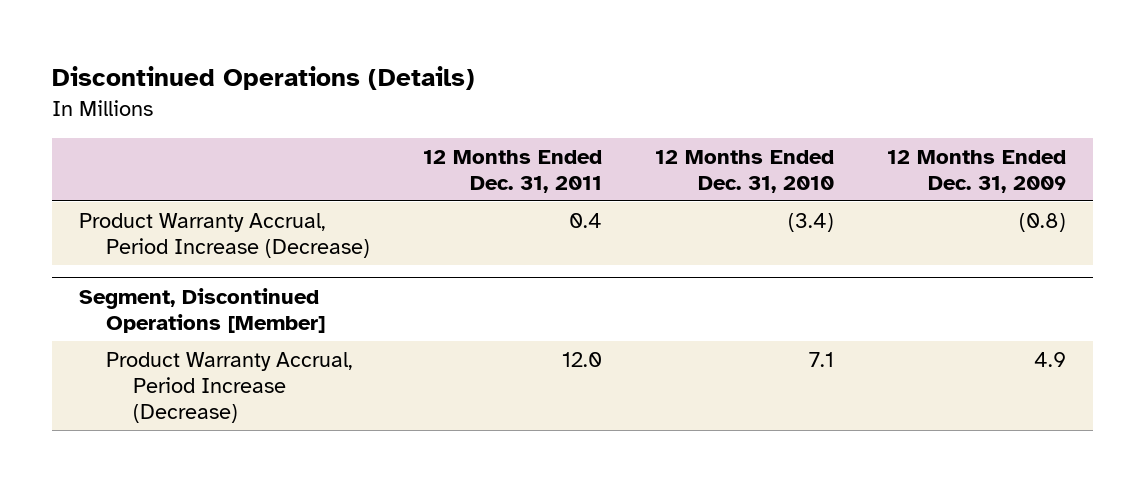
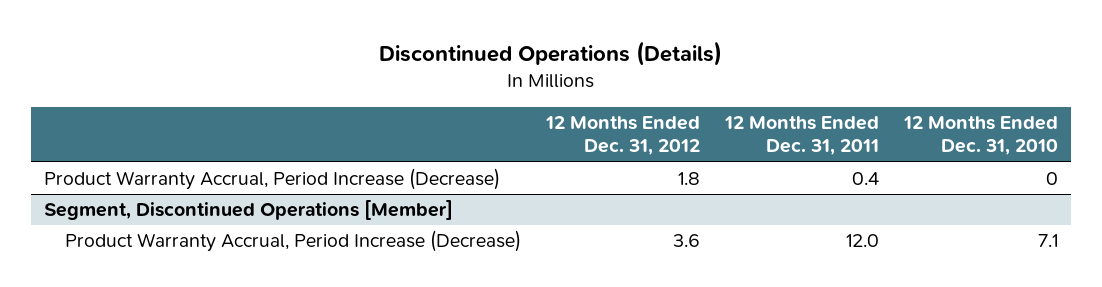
- | 12 Months Ended Dec. 31, 2011 | 12 Months Ended Dec. 31, 2010 | 12 Months Ended Dec. 31, 2009
+ | 12 Months Ended Dec. 31, 2012 | 12 Months Ended Dec. 31, 2011 | 12 Months Ended Dec. 31, 2010
- Product Warranty Accrual, Period Increase (Decrease) | 0.4 | (3.4) | (0.8)
+ Product Warranty Accrual, Period Increase (Decrease) | 1.8 | 0.4 | 0

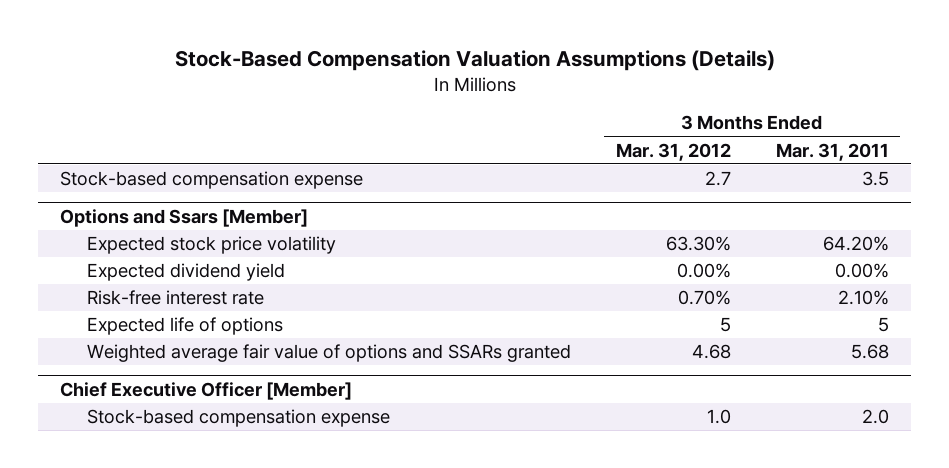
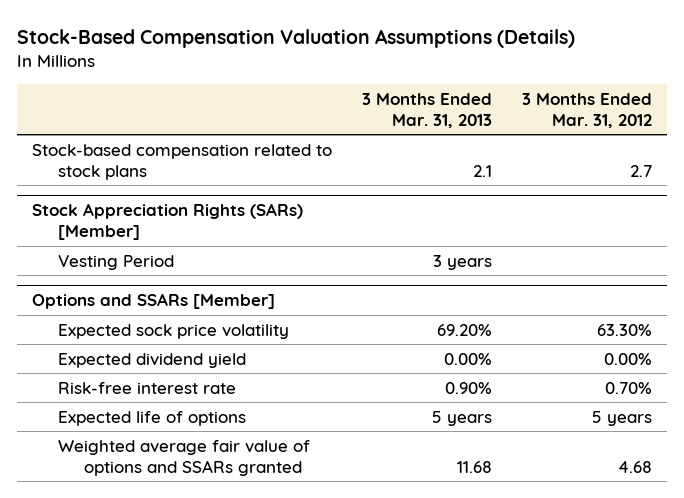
- | 3 Months Ended Mar. 31, 2012 | 3 Months Ended Mar. 31, 2011
+ | 3 Months Ended Mar. 31, 2013 | 3 Months Ended Mar. 31, 2012
- Stock-based compensation expense | 2.7 | 3.5
- Options and Ssars [Member]
- Expected stock price volatility | 63.30% | 64.20%
+ Stock-based compensation related to stock plans | 2.1 | 2.7
+ Stock Appreciation Rights (SARs) [Member]
+ Vesting Period | 3 years |
+ Options and SSARs [Member]
+ Expected sock price volatility | 69.20% | 63.30%
- Expected life of options | 5 | 5
+ Expected life of options | 5 years | 5 years
- Chief Executive Officer [Member]
- Stock-based compensation expense | 1.0 | 2.0

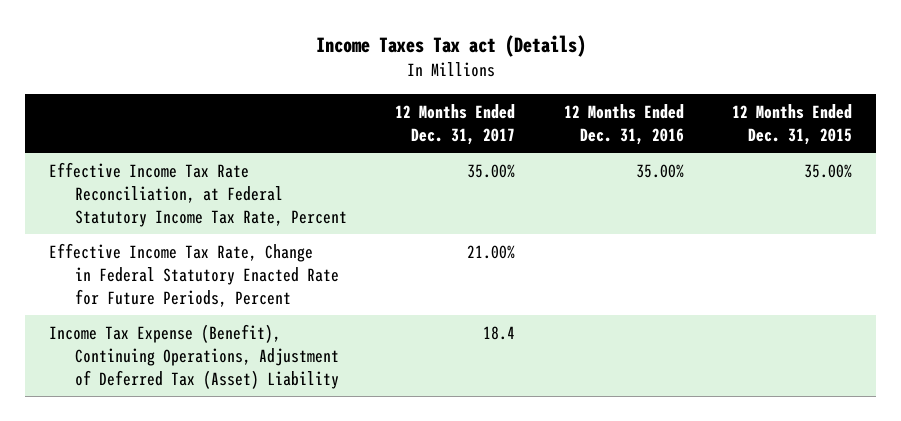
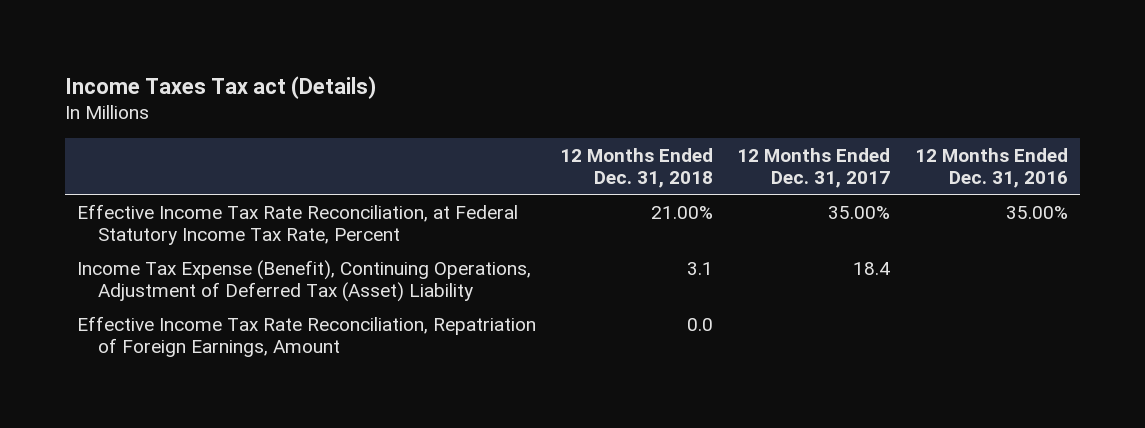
- | 12 Months Ended Dec. 31, 2017 | 12 Months Ended Dec. 31, 2016 | 12 Months Ended Dec. 31, 2015
+ | 12 Months Ended Dec. 31, 2018 | 12 Months Ended Dec. 31, 2017 | 12 Months Ended Dec. 31, 2016
- Effective Income Tax Rate, Change in Federal Statutory Enacted Rate for Future Periods, Percent | 21.00% | |
+ Effective Income Tax Rate Reconciliation, Repatriation of Foreign Earnings, Amount | 0.0 | |

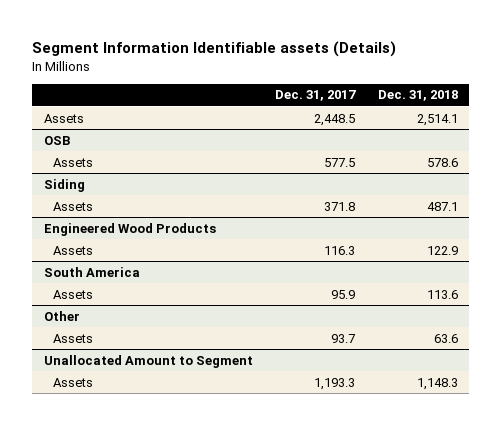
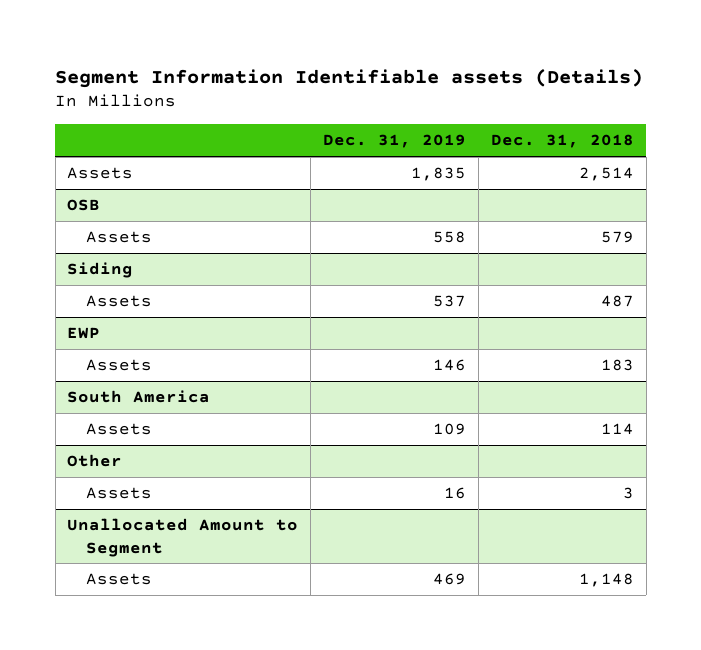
- | Dec. 31, 2017 | Dec. 31, 2018
+ | Dec. 31, 2019 | Dec. 31, 2018
- Assets | 2,448.5 | 2,514.1
+ Assets | 1,835 | 2,514
@ OSB
- Assets | 577.5 | 578.6
+ Assets | 558 | 579
@ Siding
- Assets | 371.8 | 487.1
- Engineered Wood Products
- Assets | 116.3 | 122.9
@ Siding
+ Assets | 537 | 487
+ EWP
+ Assets | 146 | 183
@ South America
- Assets | 95.9 | 113.6
+ Assets | 109 | 114
@ Other
- Assets | 93.7 | 63.6
+ Assets | 16 | 3
@ Unallocated Amount to Segment
- Assets | 1,193.3 | 1,148.3
+ Assets | 469 | 1,148

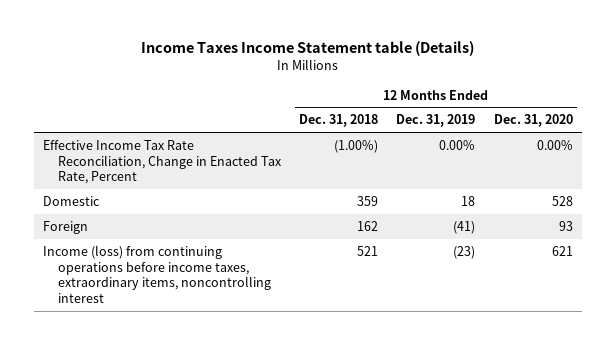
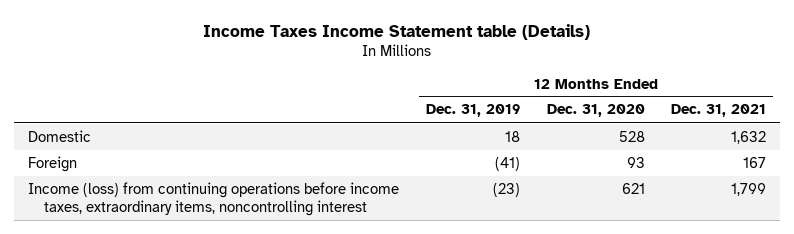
- | 12 Months Ended Dec. 31, 2018 | 12 Months Ended Dec. 31, 2019 | 12 Months Ended Dec. 31, 2020
+ | 12 Months Ended Dec. 31, 2019 | 12 Months Ended Dec. 31, 2020 | 12 Months Ended Dec. 31, 2021
- Effective Income Tax Rate Reconciliation, Change in Enacted Tax Rate, Percent | (1.00%) | 0.00% | 0.00%

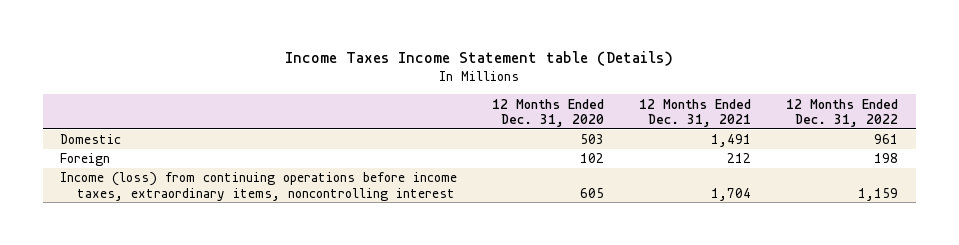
- | 12 Months Ended Dec. 31, 2019 | 12 Months Ended Dec. 31, 2020 | 12 Months Ended Dec. 31, 2021
+ | 12 Months Ended Dec. 31, 2020 | 12 Months Ended Dec. 31, 2021 | 12 Months Ended Dec. 31, 2022
- Domestic | 18 | 528 | 1,632
- Foreign | (41) | 93 | 167
- Income (loss) from continuing operations before income taxes, extraordinary items, noncontrolling interest | (23) | 621 | 1,799
+ Domestic | 503 | 1,491 | 961
+ Foreign | 102 | 212 | 198
+ Income (loss) from continuing operations before income taxes, extraordinary items, noncontrolling interest | 605 | 1,704 | 1,159

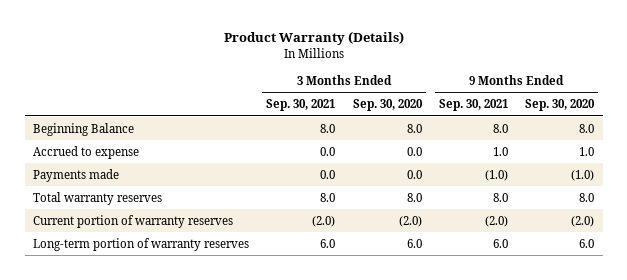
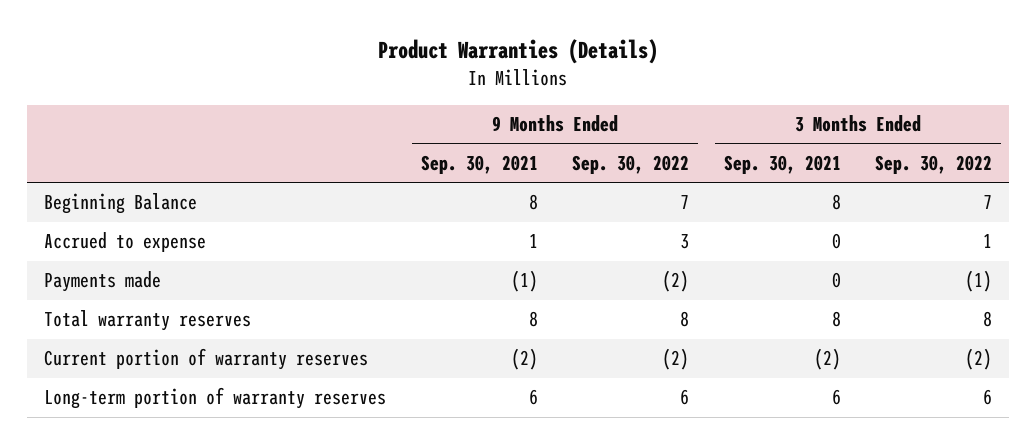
- Product Warranty (Details)
+ Product Warranties (Details)
- | 3 Months Ended Sep. 30, 2021 | 3 Months Ended Sep. 30, 2020 | 9 Months Ended Sep. 30, 2021 | 9 Months Ended Sep. 30, 2020
+ | 9 Months Ended Sep. 30, 2021 | 9 Months Ended Sep. 30, 2022 | 3 Months Ended Sep. 30, 2021 | 3 Months Ended Sep. 30, 2022
- Beginning Balance | 8.0 | 8.0 | 8.0 | 8.0
- Accrued to expense | 0.0 | 0.0 | 1.0 | 1.0
- Payments made | 0.0 | 0.0 | (1.0) | (1.0)
- Total warranty reserves | 8.0 | 8.0 | 8.0 | 8.0
- Current portion of warranty reserves | (2.0) | (2.0) | (2.0) | (2.0)
- Long-term portion of warranty reserves | 6.0 | 6.0 | 6.0 | 6.0
+ Beginning Balance | 8 | 7 | 8 | 7
+ Accrued to expense | 1 | 3 | 0 | 1
+ Payments made | (1) | (2) | 0 | (1)
+ Total warranty reserves | 8 | 8 | 8 | 8
+ Current portion of warranty reserves | (2) | (2) | (2) | (2)
+ Long-term portion of warranty reserves | 6 | 6 | 6 | 6

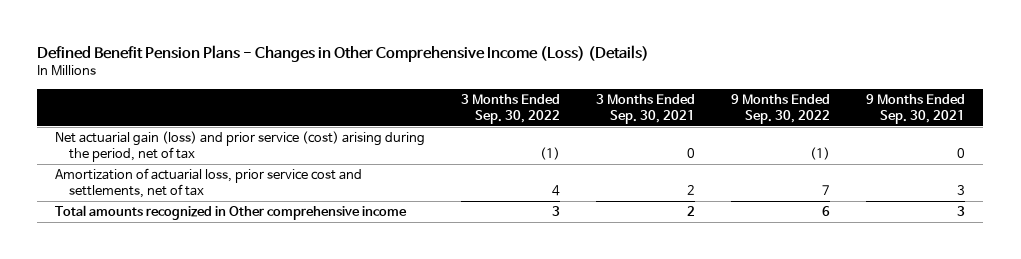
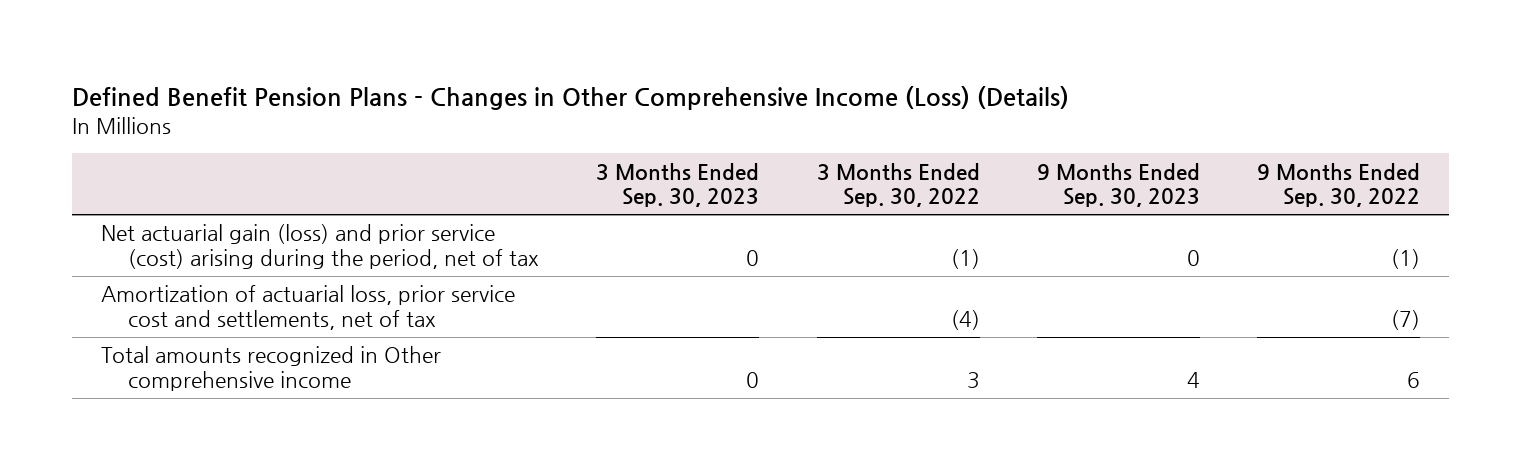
- | 3 Months Ended Sep. 30, 2022 | 3 Months Ended Sep. 30, 2021 | 9 Months Ended Sep. 30, 2022 | 9 Months Ended Sep. 30, 2021
+ | 3 Months Ended Sep. 30, 2023 | 3 Months Ended Sep. 30, 2022 | 9 Months Ended Sep. 30, 2023 | 9 Months Ended Sep. 30, 2022
- Amortization of actuarial loss, prior service cost and settlements, net of tax | 4 | 2 | 7 | 3
+ Amortization of actuarial loss, prior service cost and settlements, net of tax | | (4) | | (7)

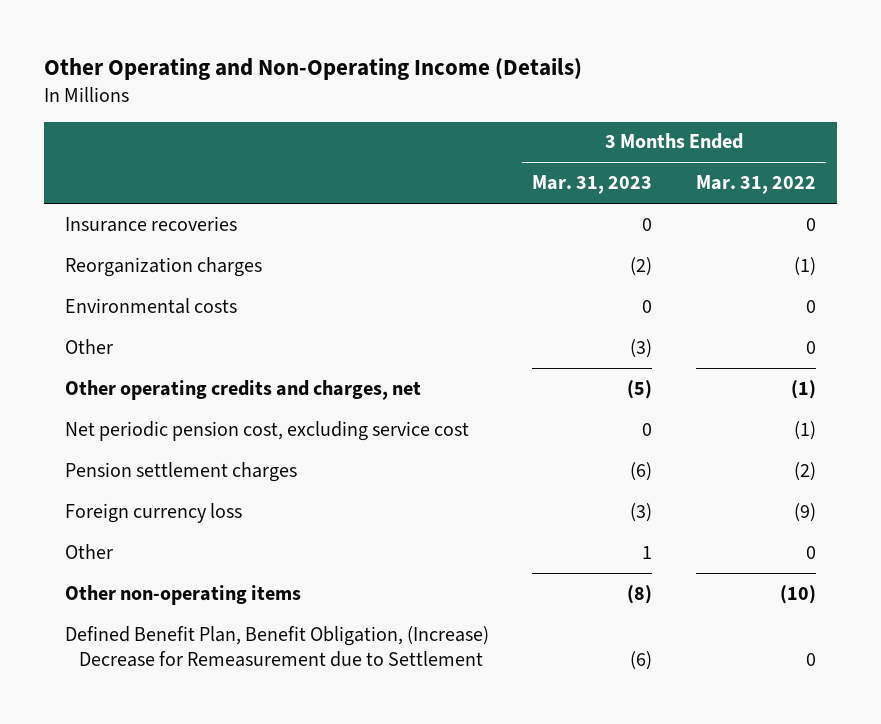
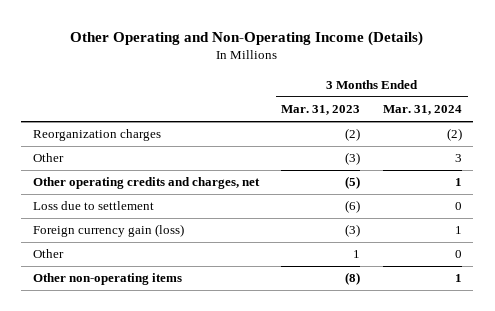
- | 3 Months Ended Mar. 31, 2023 | 3 Months Ended Mar. 31, 2022
+ | 3 Months Ended Mar. 31, 2023 | 3 Months Ended Mar. 31, 2024
- Insurance recoveries | 0 | 0
- Environmental costs | 0 | 0
- Net periodic pension cost, excluding service cost | 0 | (1)
- Pension settlement charges | (6) | (2)
- Foreign currency loss | (3) | (9)
+ Loss due to settlement | (6) | 0
+ Foreign currency gain (loss) | (3) | 1
- Defined Benefit Plan, Benefit Obligation, (Increase) Decrease for Remeasurement due to Settlement | (6) | 0

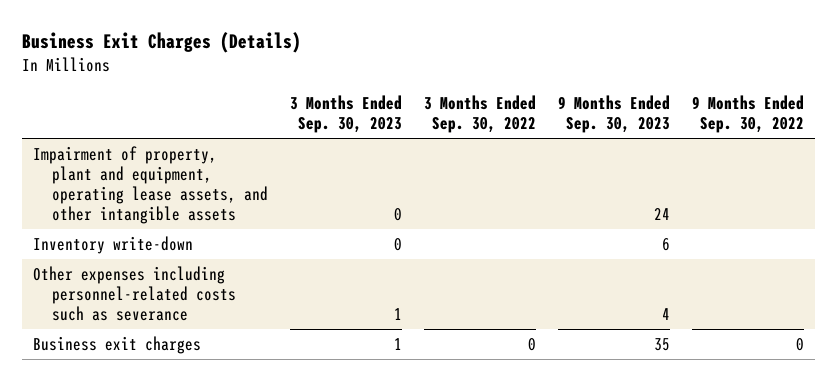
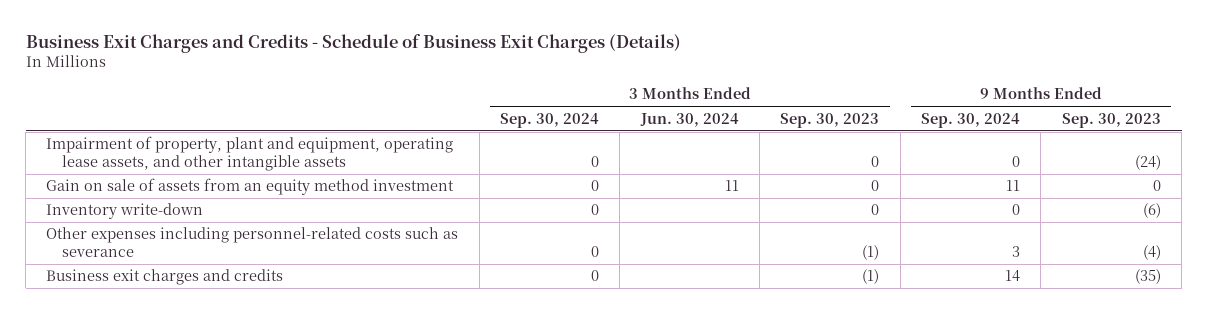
- Business Exit Charges (Details)
+ Business Exit Charges and Credits - Schedule of Business Exit Charges (Details)
- | 3 Months Ended Sep. 30, 2023 | 3 Months Ended Sep. 30, 2022 | 9 Months Ended Sep. 30, 2023 | 9 Months Ended Sep. 30, 2022
+ | 3 Months Ended Sep. 30, 2024 | 3 Months Ended Jun. 30, 2024 | 3 Months Ended Sep. 30, 2023 | 9 Months Ended Sep. 30, 2024 | 9 Months Ended Sep. 30, 2023
- Impairment of property, plant and equipment, operating lease assets, and other intangible assets | 0 | | 24 |
- Inventory write-down | 0 | | 6 |
- Other expenses including personnel-related costs such as severance | 1 | | 4 |
- Business exit charges | 1 | 0 | 35 | 0
+ Impairment of property, plant and equipment, operating lease assets, and other intangible assets | 0 | | 0 | 0 | (24)
+ Gain on sale of assets from an equity method investment | 0 | 11 | 0 | 11 | 0
+ Inventory write-down | 0 | | 0 | 0 | (6)
+ Other expenses including personnel-related costs such as severance | 0 | | (1) | 3 | (4)
+ Business exit charges and credits | 0 | | (1) | 14 | (35)

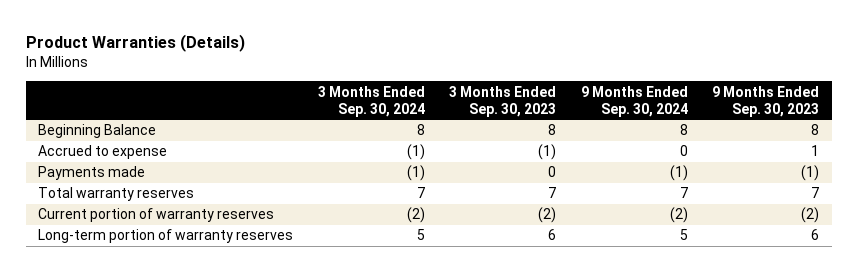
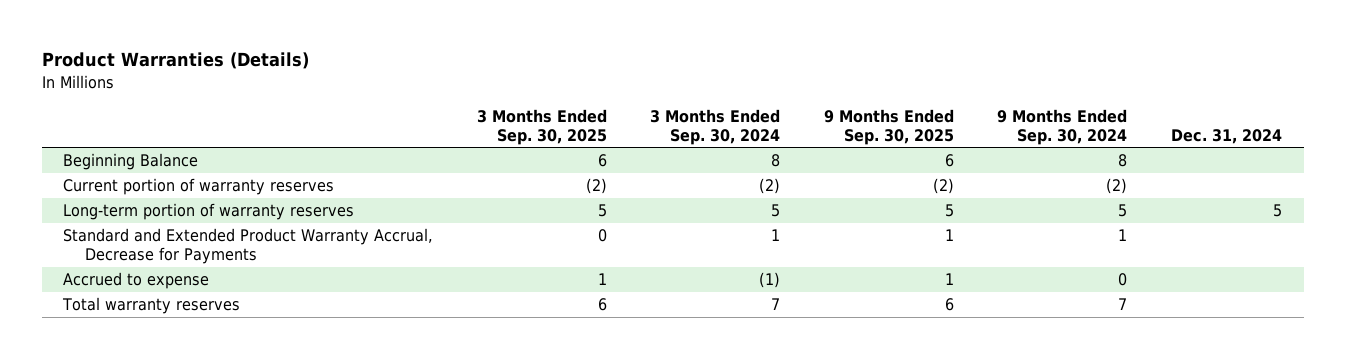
- | 3 Months Ended Sep. 30, 2024 | 3 Months Ended Sep. 30, 2023 | 9 Months Ended Sep. 30, 2024 | 9 Months Ended Sep. 30, 2023
+ | 3 Months Ended Sep. 30, 2025 | 3 Months Ended Sep. 30, 2024 | 9 Months Ended Sep. 30, 2025 | 9 Months Ended Sep. 30, 2024 | Dec. 31, 2024
- Payments made | (1) | 0 | (1) | (1)
+ Standard and Extended Product Warranty Accrual, Decrease for Payments | 0 | 1 | 1 | 1 |
moved down: Accrued to expense | 1 | (1) | 1 | 0 |
moved down: Total warranty reserves | 6 | 7 | 6 | 7 |

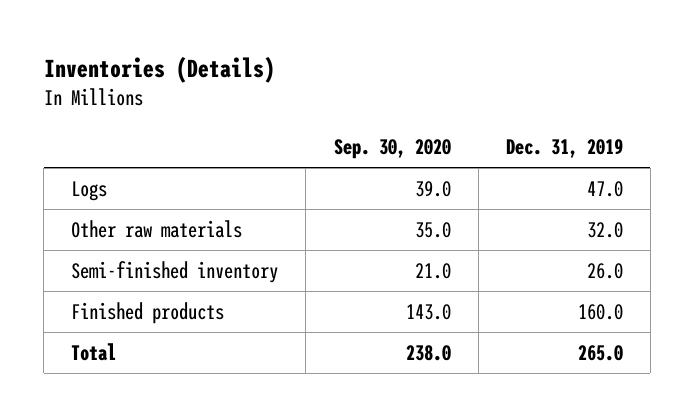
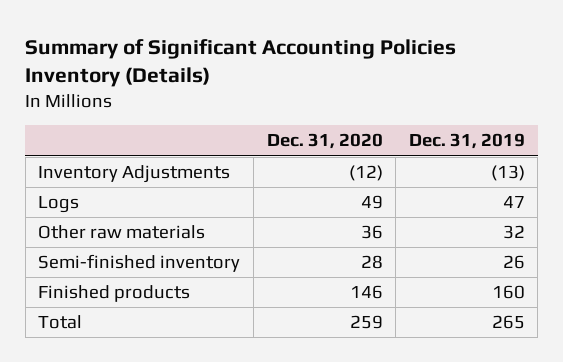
- Inventories (Details)
+ Summary of Significant Accounting Policies Inventory (Details)
- | Sep. 30, 2020 | Dec. 31, 2019
+ | Dec. 31, 2020 | Dec. 31, 2019
- Logs | 39.0 | 47.0
- Other raw materials | 35.0 | 32.0
- Semi-finished inventory | 21.0 | 26.0
- Finished products | 143.0 | 160.0
- Total | 238.0 | 265.0
+ Inventory Adjustments | (12) | (13)
+ Logs | 49 | 47
+ Other raw materials | 36 | 32
+ Semi-finished inventory | 28 | 26
+ Finished products | 146 | 160
+ Total | 259 | 265

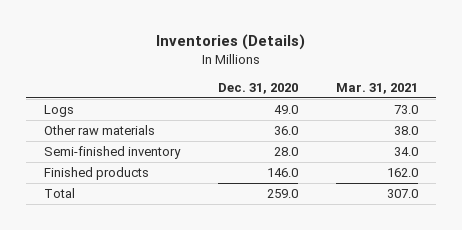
- Summary of Significant Accounting Policies Inventory (Details)
+ Inventories (Details)
- | Dec. 31, 2020 | Dec. 31, 2019
+ | Dec. 31, 2020 | Mar. 31, 2021
- Inventory Adjustments | (12) | (13)
- Logs | 49 | 47
- Other raw materials | 36 | 32
- Semi-finished inventory | 28 | 26
- Finished products | 146 | 160
- Total | 259 | 265
+ Logs | 49.0 | 73.0
+ Other raw materials | 36.0 | 38.0
+ Semi-finished inventory | 28.0 | 34.0
+ Finished products | 146.0 | 162.0
+ Total | 259.0 | 307.0

